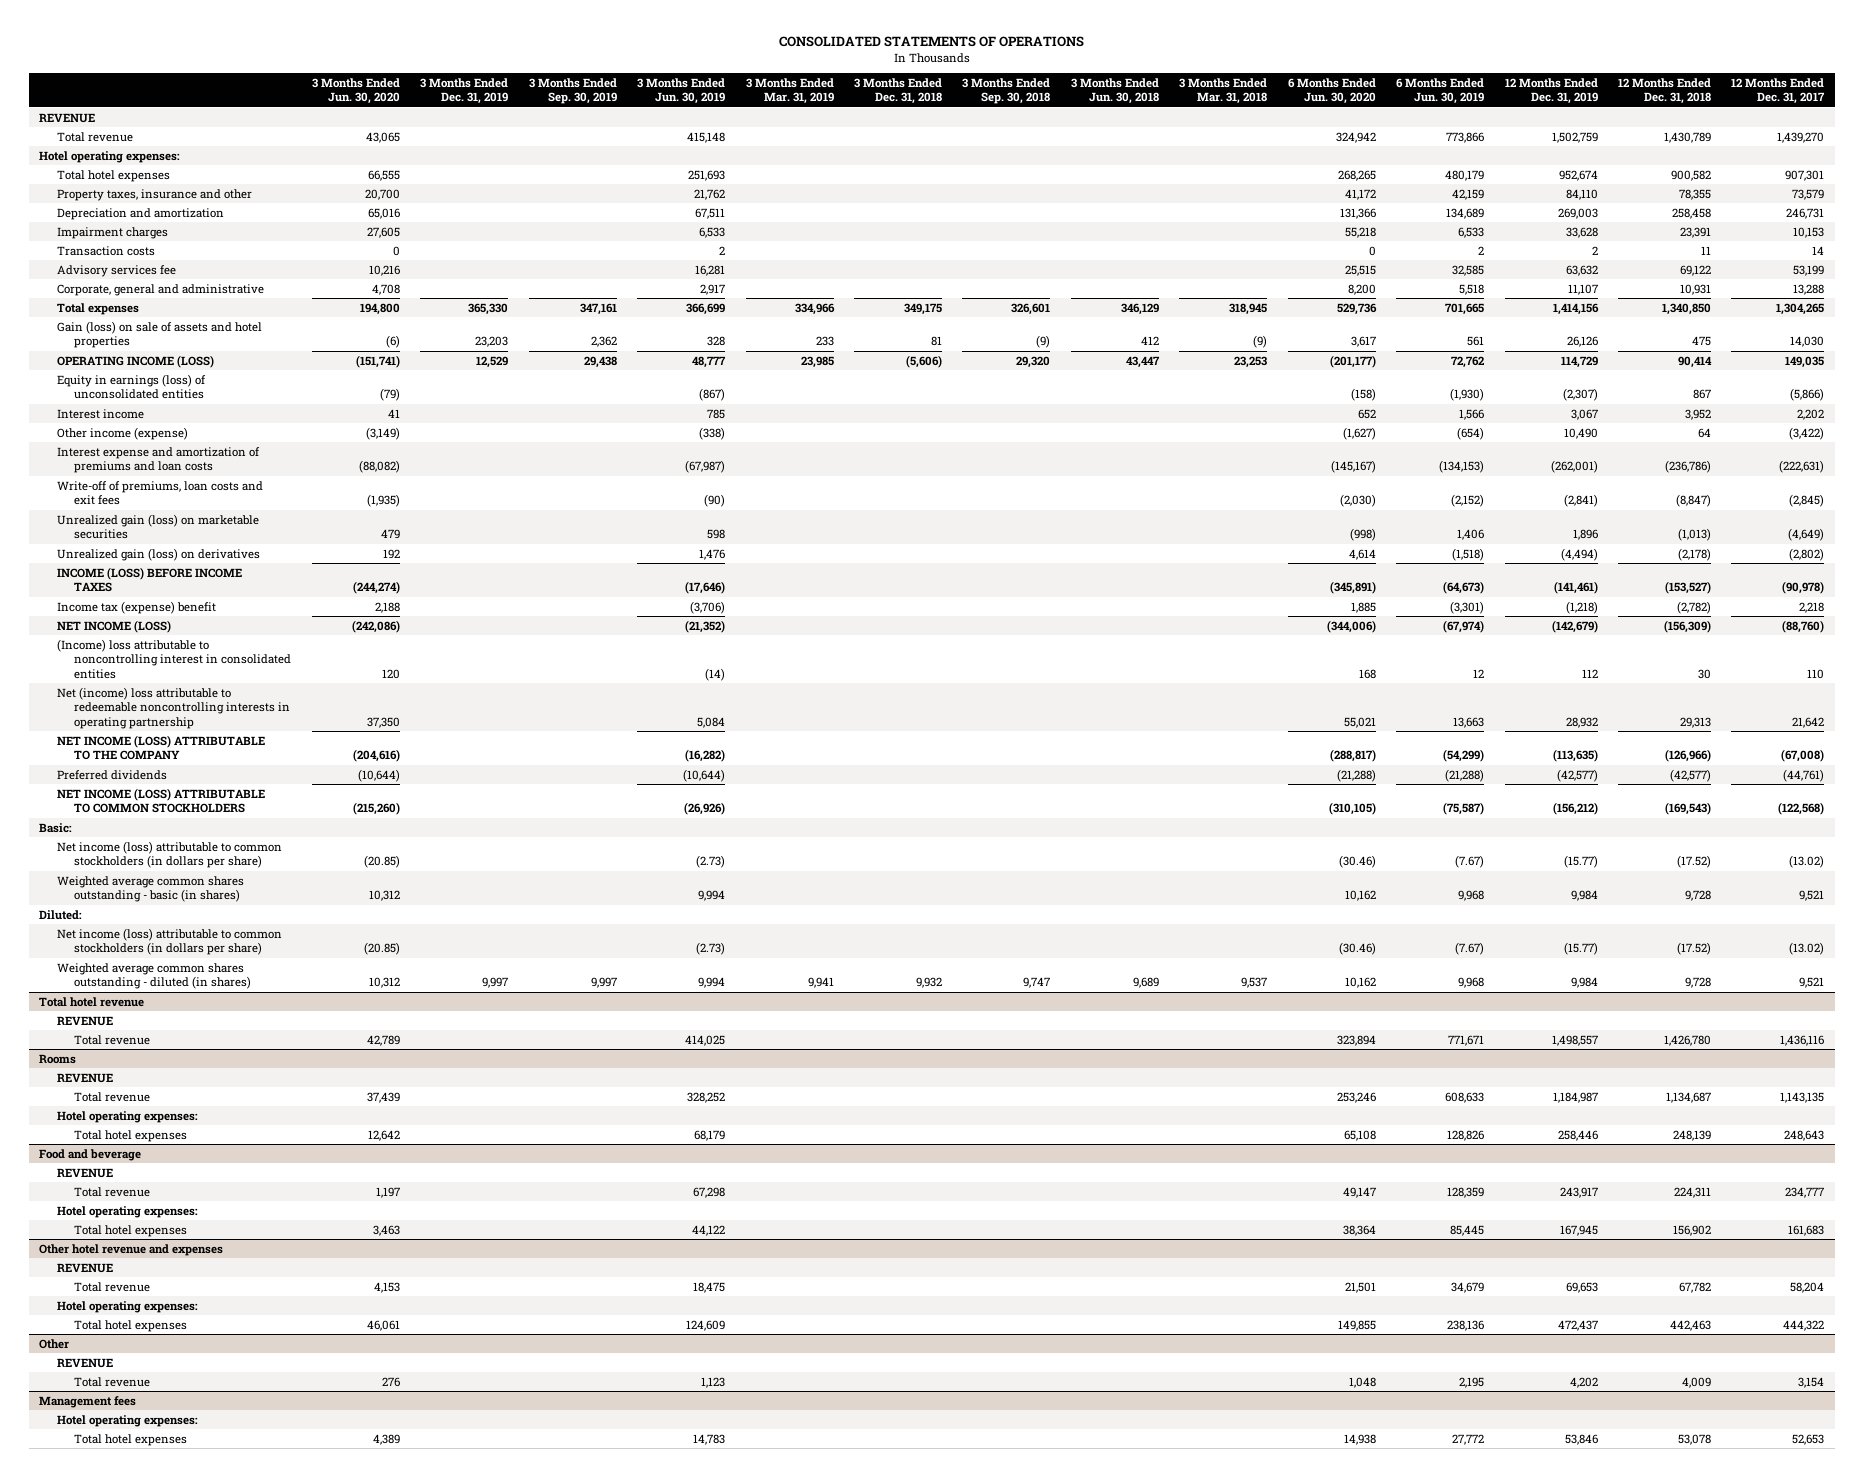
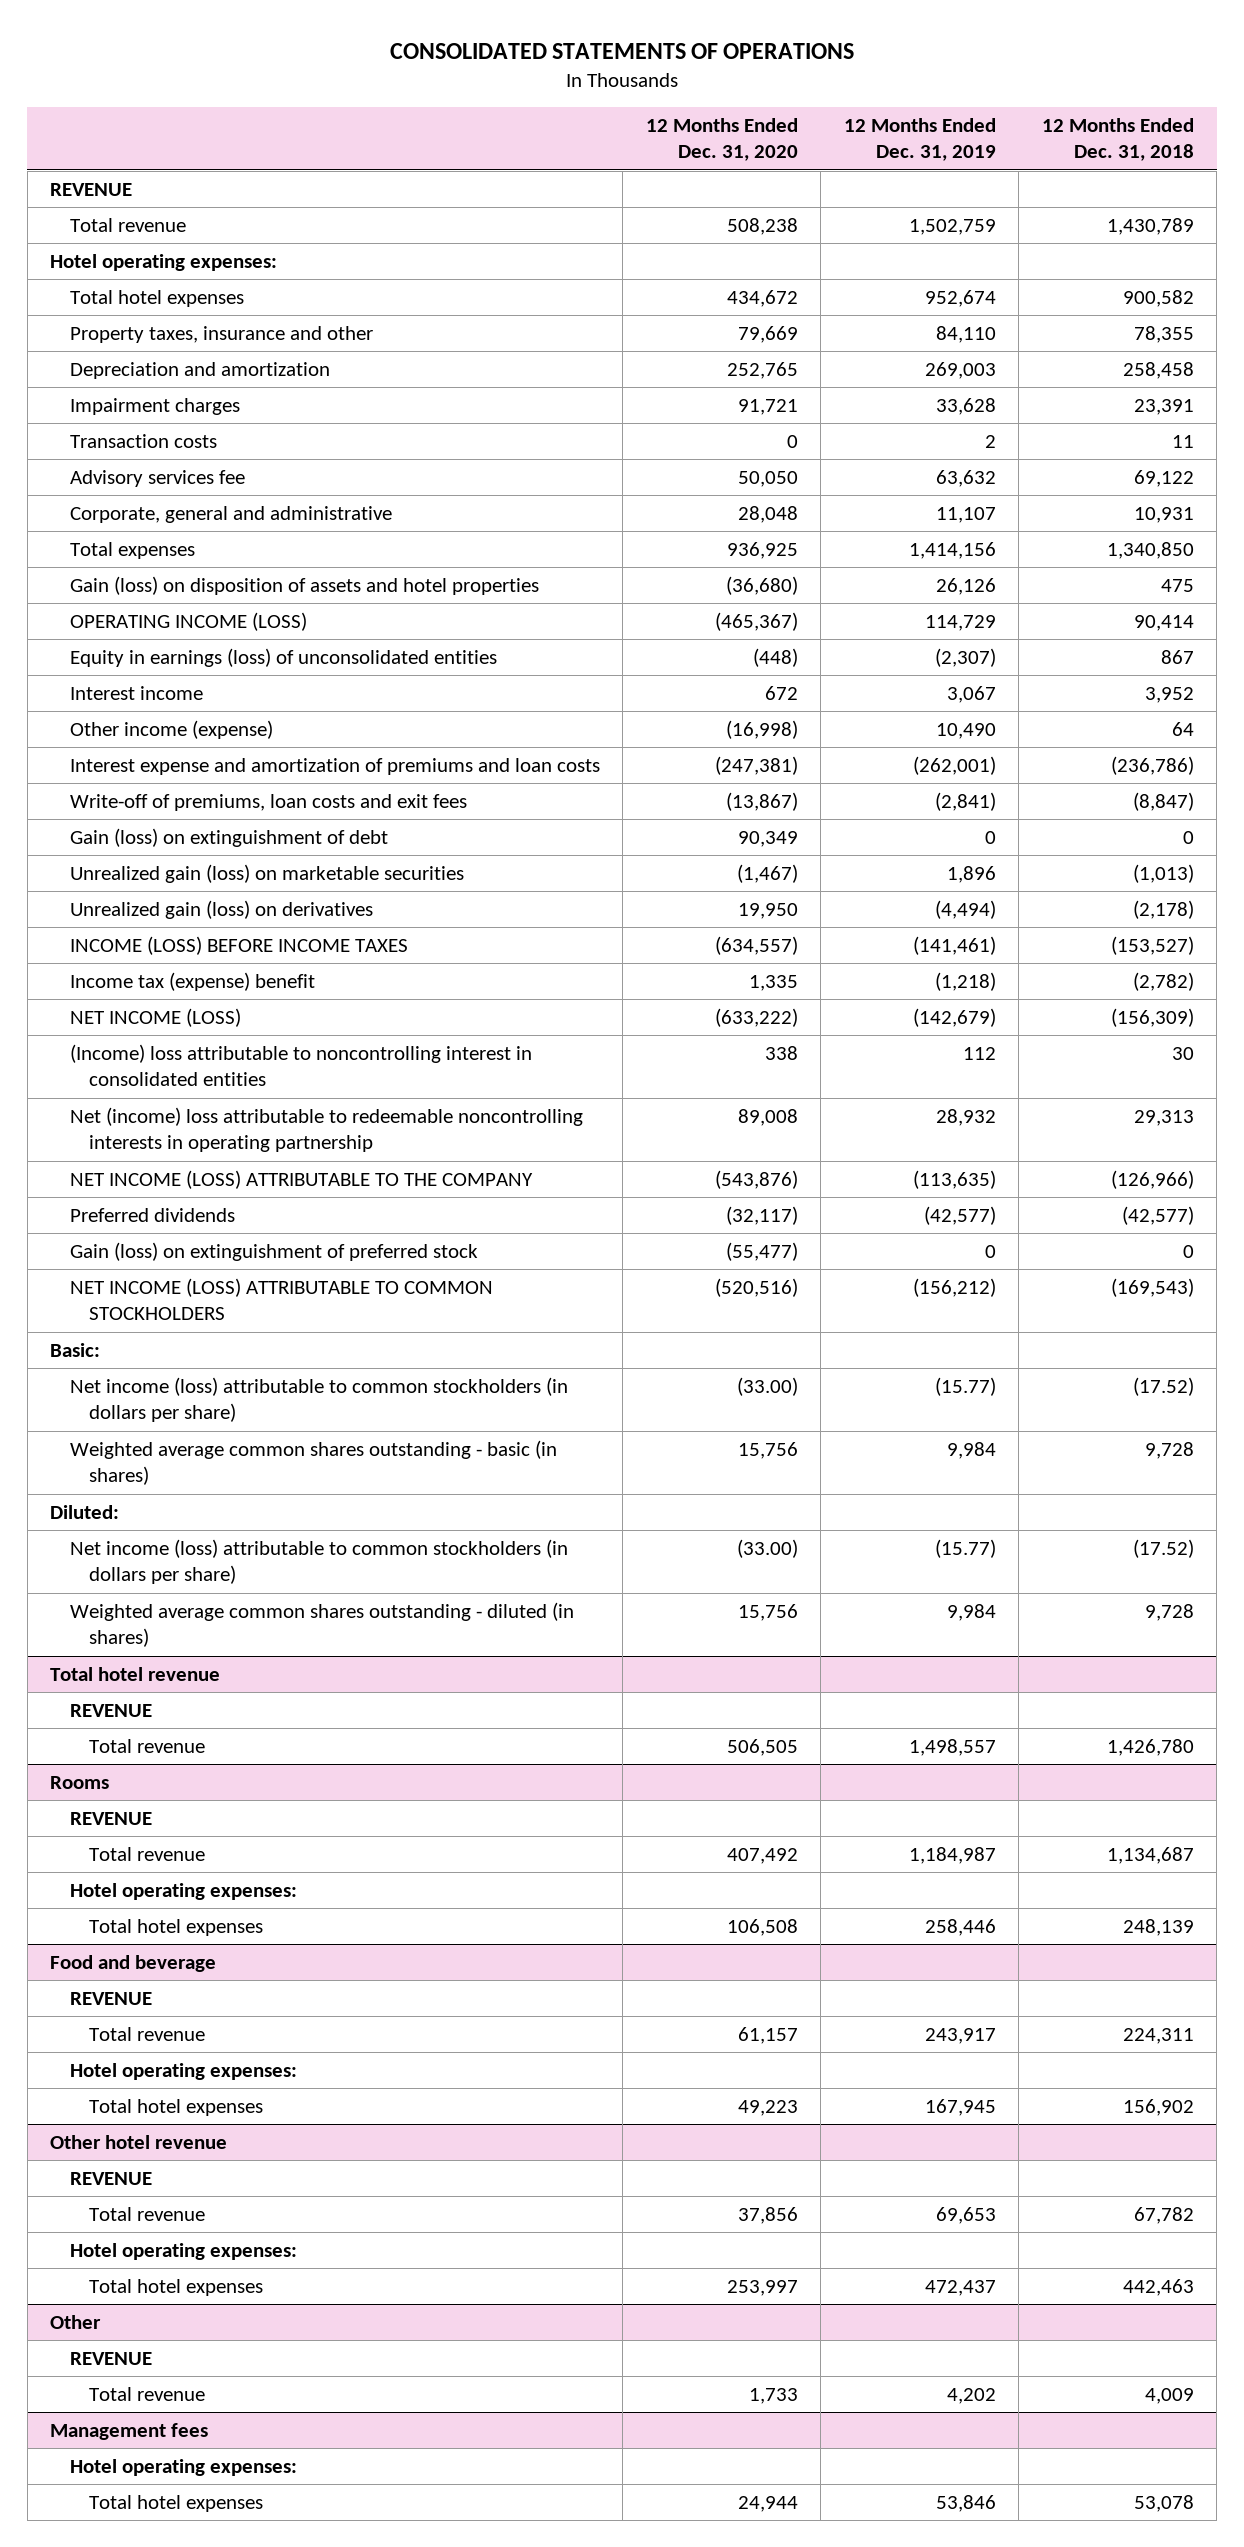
- | 3 Months Ended Jun. 30, 2020 | 3 Months Ended Dec. 31, 2019 | 3 Months Ended Sep. 30, 2019 | 3 Months Ended Jun. 30, 2019 | 3 Months Ended Mar. 31, 2019 | 3 Months Ended Dec. 31, 2018 | 3 Months Ended Sep. 30, 2018 | 3 Months Ended Jun. 30, 2018 | 3 Months Ended Mar. 31, 2018 | 6 Months Ended Jun. 30, 2020 | 6 Months Ended Jun. 30, 2019 | 12 Months Ended Dec. 31, 2019 | 12 Months Ended Dec. 31, 2018 | 12 Months Ended Dec. 31, 2017
+ | 12 Months Ended Dec. 31, 2020 | 12 Months Ended Dec. 31, 2019 | 12 Months Ended Dec. 31, 2018
- Gain (loss) on sale of assets and hotel properties | (6) | 23,203 | 2,362 | 328 | 233 | 81 | (9) | 412 | (9) | 3,617 | 561 | 26,126 | 475 | 14,030
+ Gain (loss) on disposition of assets and hotel properties | (36,680) | 26,126 | 475
+ Gain (loss) on extinguishment of debt | 90,349 | 0 | 0
+ Gain (loss) on extinguishment of preferred stock | (55,477) | 0 | 0
- Other hotel revenue and expenses
+ Other hotel revenue

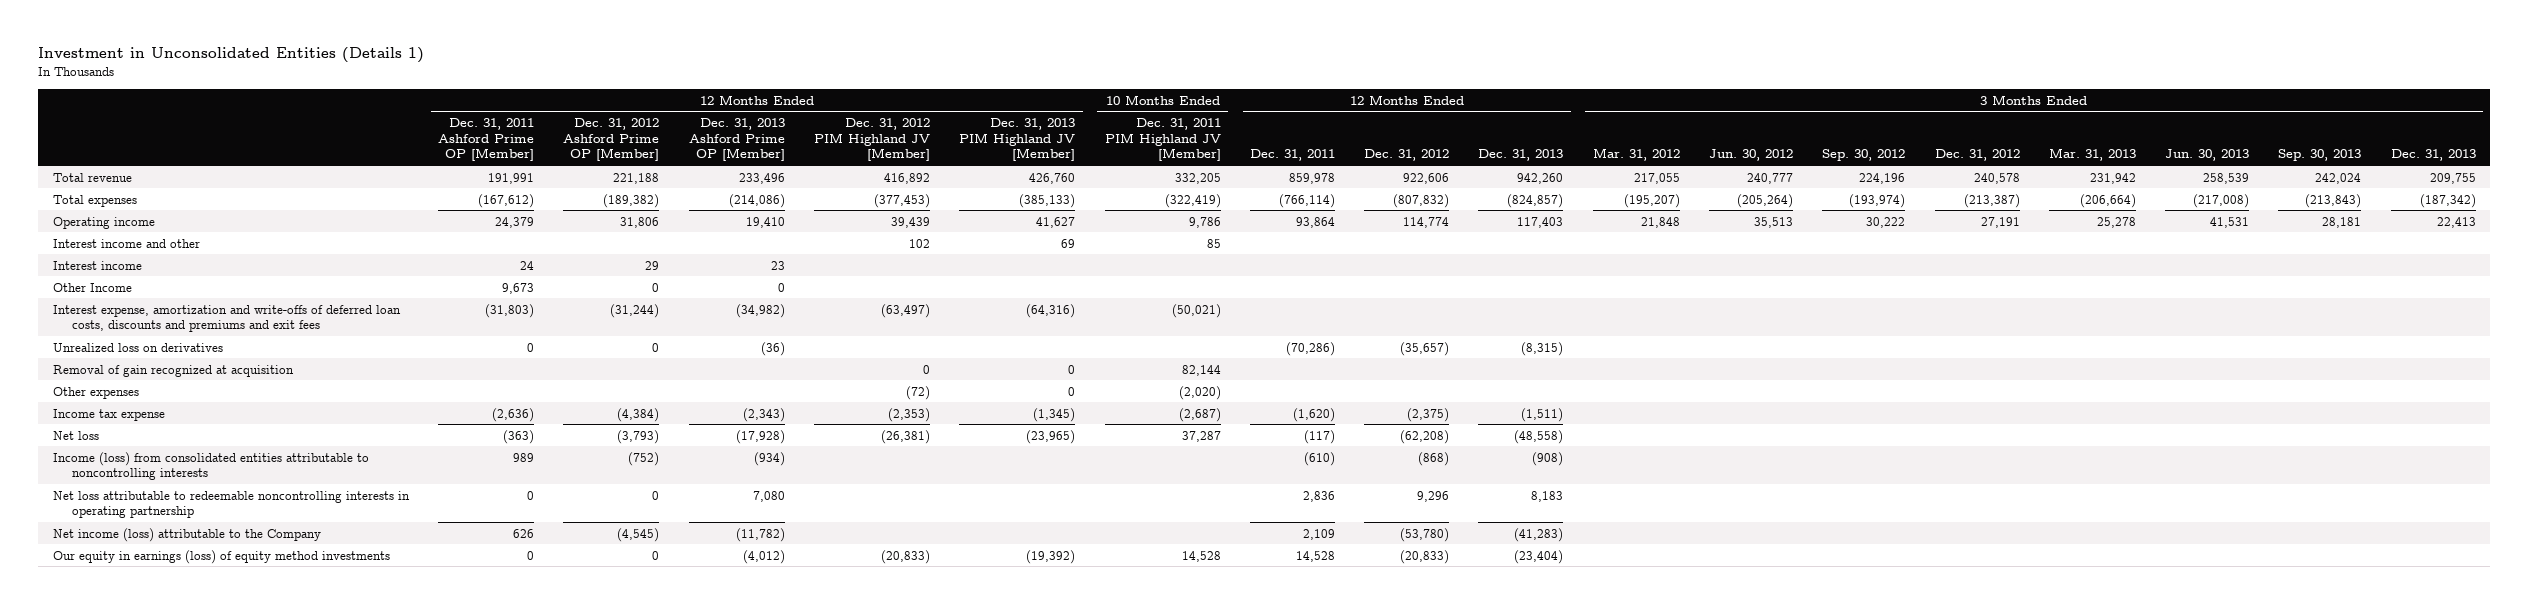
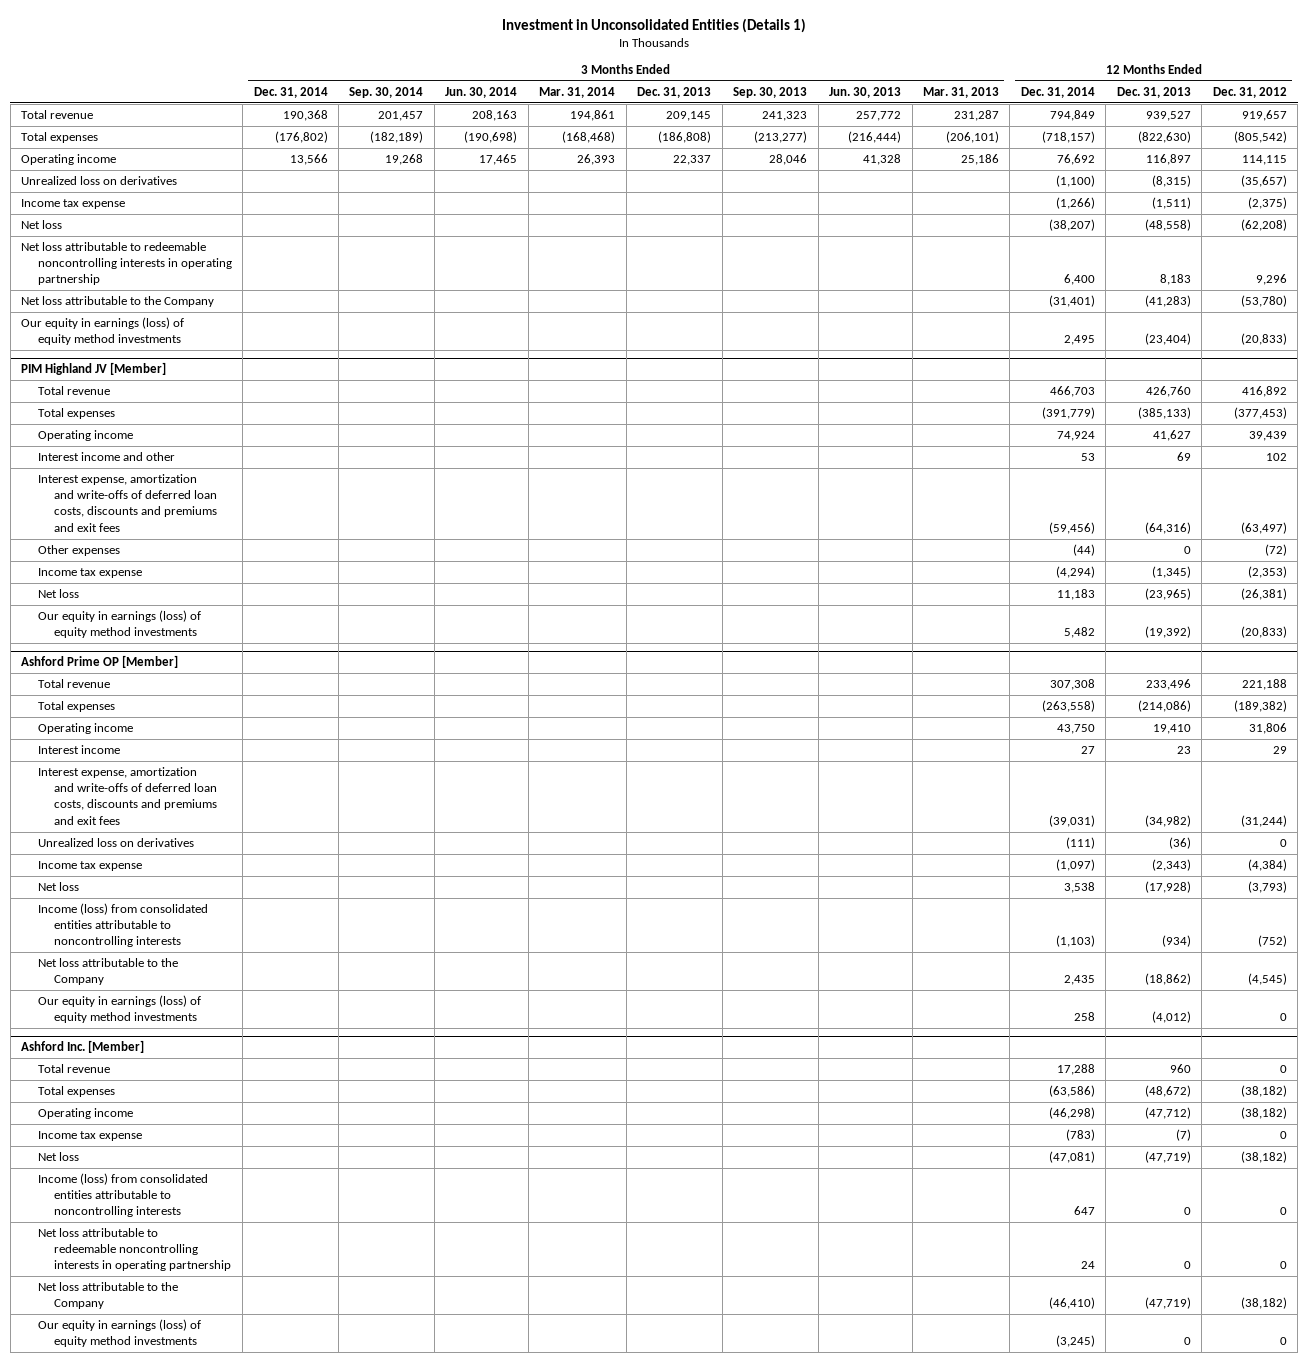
- | 12 Months Ended Dec. 31, 2011 Ashford Prime OP [Member] | 12 Months Ended Dec. 31, 2012 Ashford Prime OP [Member] | 12 Months Ended Dec. 31, 2013 Ashford Prime OP [Member] | 12 Months Ended Dec. 31, 2012 PIM Highland JV [Member] | 12 Months Ended Dec. 31, 2013 PIM Highland JV [Member] | 10 Months Ended Dec. 31, 2011 PIM Highland JV [Member] | 12 Months Ended Dec. 31, 2011 | 12 Months Ended Dec. 31, 2012 | 12 Months Ended Dec. 31, 2013 | 3 Months Ended Mar. 31, 2012 | 3 Months Ended Jun. 30, 2012 | 3 Months Ended Sep. 30, 2012 | 3 Months Ended Dec. 31, 2012 | 3 Months Ended Mar. 31, 2013 | 3 Months Ended Jun. 30, 2013 | 3 Months Ended Sep. 30, 2013 | 3 Months Ended Dec. 31, 2013
+ | 3 Months Ended Dec. 31, 2014 | 3 Months Ended Sep. 30, 2014 | 3 Months Ended Jun. 30, 2014 | 3 Months Ended Mar. 31, 2014 | 3 Months Ended Dec. 31, 2013 | 3 Months Ended Sep. 30, 2013 | 3 Months Ended Jun. 30, 2013 | 3 Months Ended Mar. 31, 2013 | 12 Months Ended Dec. 31, 2014 | 12 Months Ended Dec. 31, 2013 | 12 Months Ended Dec. 31, 2012
- Total revenue | 191,991 | 221,188 | 233,496 | 416,892 | 426,760 | 332,205 | 859,978 | 922,606 | 942,260 | 217,055 | 240,777 | 224,196 | 240,578 | 231,942 | 258,539 | 242,024 | 209,755
- Total expenses | (167,612) | (189,382) | (214,086) | (377,453) | (385,133) | (322,419) | (766,114) | (807,832) | (824,857) | (195,207) | (205,264) | (193,974) | (213,387) | (206,664) | (217,008) | (213,843) | (187,342)
- Operating income | 24,379 | 31,806 | 19,410 | 39,439 | 41,627 | 9,786 | 93,864 | 114,774 | 117,403 | 21,848 | 35,513 | 30,222 | 27,191 | 25,278 | 41,531 | 28,181 | 22,413
- Interest income and other | | | | 102 | 69 | 85 | | | | | | | | | | |
- Interest income | 24 | 29 | 23 | | | | | | | | | | | | | |
- Other Income | 9,673 | 0 | 0 | | | | | | | | | | | | | |
- Interest expense, amortization and write-offs of deferred loan costs, discounts and premiums and exit fees | (31,803) | (31,244) | (34,982) | (63,497) | (64,316) | (50,021) | | | | | | | | | | |
+ Total revenue | 190,368 | 201,457 | 208,163 | 194,861 | 209,145 | 241,323 | 257,772 | 231,287 | 794,849 | 939,527 | 919,657
+ Total expenses | (176,802) | (182,189) | (190,698) | (168,468) | (186,808) | (213,277) | (216,444) | (206,101) | (718,157) | (822,630) | (805,542)
+ Operating income | 13,566 | 19,268 | 17,465 | 26,393 | 22,337 | 28,046 | 41,328 | 25,186 | 76,692 | 116,897 | 114,115
- Removal of gain recognized at acquisition | | | | 0 | 0 | 82,144 | | | | | | | | | | |
- Other expenses | | | | (72) | 0 | (2,020) | | | | | | | | | | |
- Income (loss) from consolidated entities attributable to noncontrolling interests | 989 | (752) | (934) | | | | (610) | (868) | (908) | | | | | | | |
- Net income (loss) attributable to the Company | 626 | (4,545) | (11,782) | | | | 2,109 | (53,780) | (41,283) | | | | | | | |
+ Net loss attributable to the Company | | | | | | | | | (31,401) | (41,283) | (53,780)
+ PIM Highland JV [Member]
+ Total revenue | | | | | | | | | 466,703 | 426,760 | 416,892
+ Total expenses | | | | | | | | | (391,779) | (385,133) | (377,453)
+ Operating income | | | | | | | | | 74,924 | 41,627 | 39,439
+ Interest income and other | | | | | | | | | 53 | 69 | 102
+ Interest expense, amortization and write-offs of deferred loan costs, discounts and premiums and exit fees | | | | | | | | | (59,456) | (64,316) | (63,497)
+ Other expenses | | | | | | | | | (44) | 0 | (72)
+ Income tax expense | | | | | | | | | (4,294) | (1,345) | (2,353)
+ Net loss | | | | | | | | | 11,183 | (23,965) | (26,381)
+ Our equity in earnings (loss) of equity method investments | | | | | | | | | 5,482 | (19,392) | (20,833)
+ Ashford Prime OP [Member]
+ Total revenue | | | | | | | | | 307,308 | 233,496 | 221,188
+ Total expenses | | | | | | | | | (263,558) | (214,086) | (189,382)
+ Operating income | | | | | | | | | 43,750 | 19,410 | 31,806
+ Interest income | | | | | | | | | 27 | 23 | 29
+ Interest expense, amortization and write-offs of deferred loan costs, discounts and premiums and exit fees | | | | | | | | | (39,031) | (34,982) | (31,244)
+ Unrealized loss on derivatives | | | | | | | | | (111) | (36) | 0
+ Income tax expense | | | | | | | | | (1,097) | (2,343) | (4,384)
+ Net loss | | | | | | | | | 3,538 | (17,928) | (3,793)
+ Income (loss) from consolidated entities attributable to noncontrolling interests | | | | | | | | | (1,103) | (934) | (752)
+ Net loss attributable to the Company | | | | | | | | | 2,435 | (18,862) | (4,545)
+ Our equity in earnings (loss) of equity method investments | | | | | | | | | 258 | (4,012) | 0
+ Ashford Inc. [Member]
+ Total revenue | | | | | | | | | 17,288 | 960 | 0
+ Total expenses | | | | | | | | | (63,586) | (48,672) | (38,182)
+ Operating income | | | | | | | | | (46,298) | (47,712) | (38,182)
+ Income tax expense | | | | | | | | | (783) | (7) | 0
+ Net loss | | | | | | | | | (47,081) | (47,719) | (38,182)
+ Income (loss) from consolidated entities attributable to noncontrolling interests | | | | | | | | | 647 | 0 | 0
+ Net loss attributable to redeemable noncontrolling interests in operating partnership | | | | | | | | | 24 | 0 | 0
+ Net loss attributable to the Company | | | | | | | | | (46,410) | (47,719) | (38,182)
+ Our equity in earnings (loss) of equity method investments | | | | | | | | | (3,245) | 0 | 0

